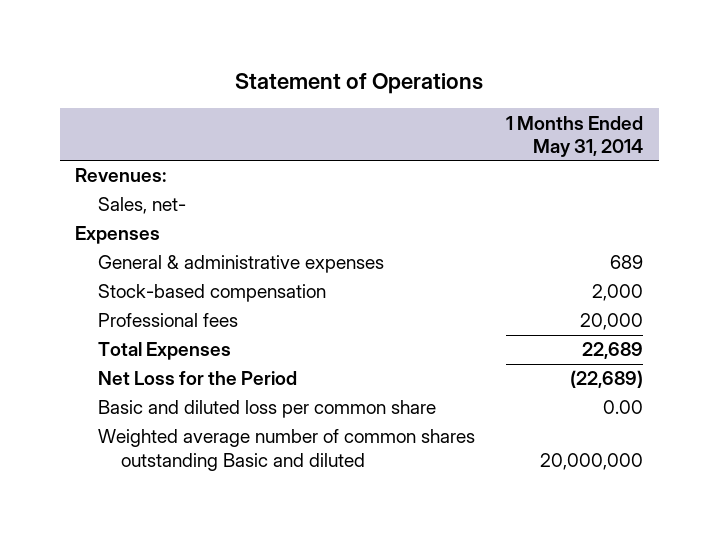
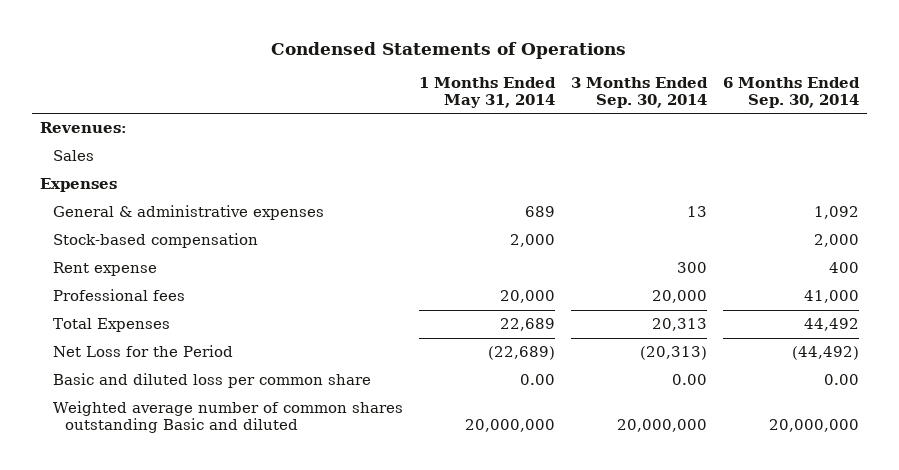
- Statement of Operations
+ Condensed Statements of Operations
- | 1 Months Ended May 31, 2014
+ | 1 Months Ended May 31, 2014 | 3 Months Ended Sep. 30, 2014 | 6 Months Ended Sep. 30, 2014
- Sales, net-
+ Sales
+ Rent expense | | 300 | 400

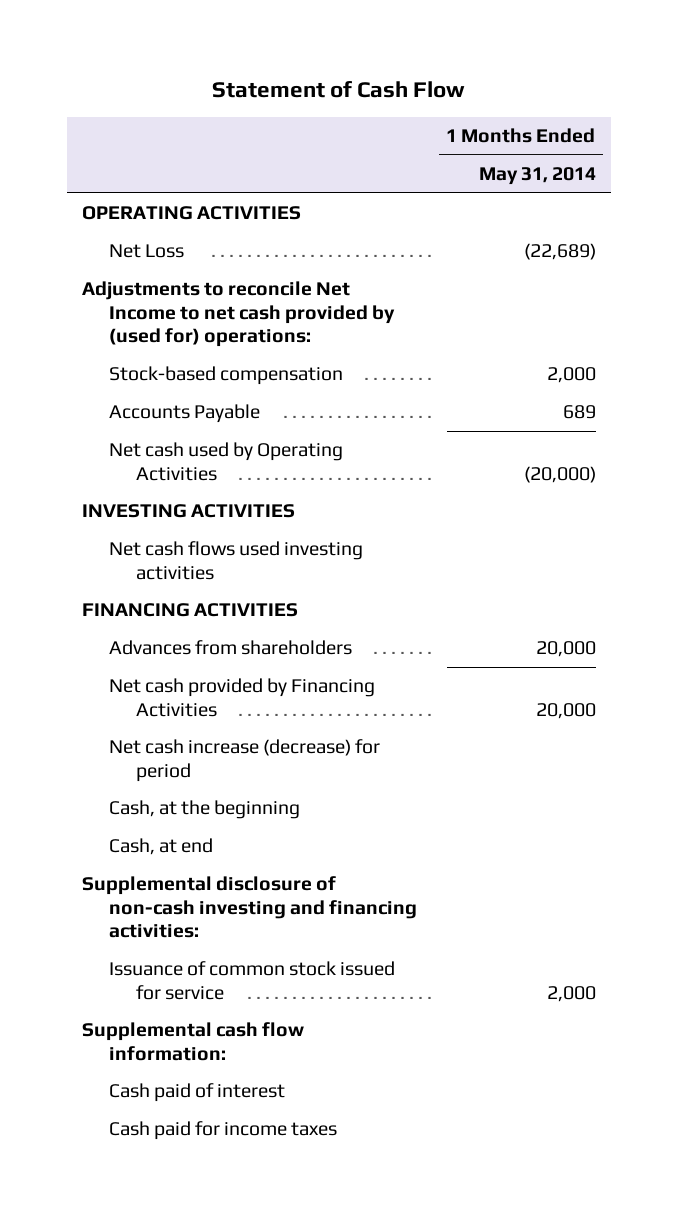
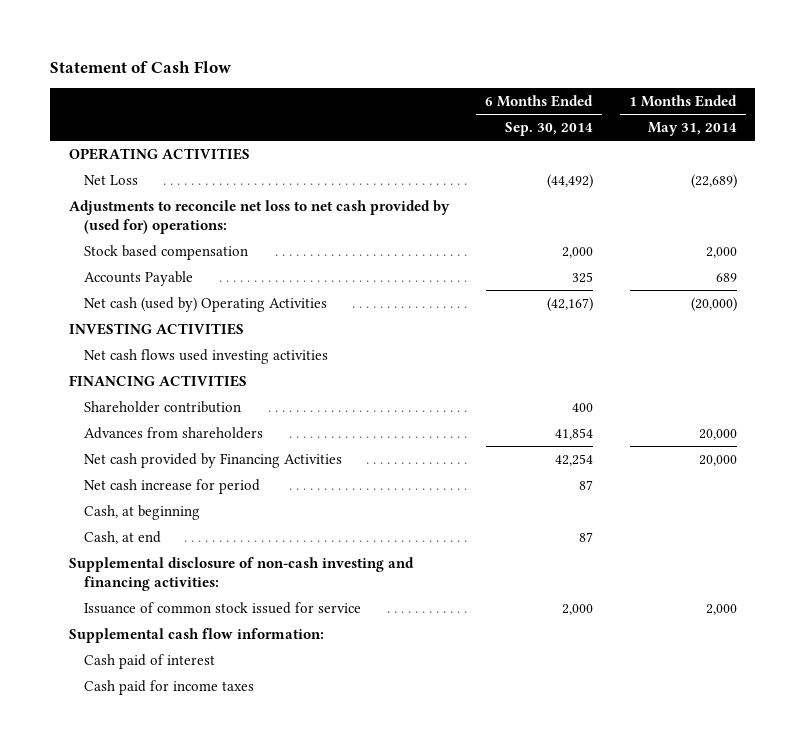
- | 1 Months Ended May 31, 2014
+ | 6 Months Ended Sep. 30, 2014 | 1 Months Ended May 31, 2014
- Adjustments to reconcile Net Income to net cash provided by (used for) operations:
- Stock-based compensation | 2,000
+ Adjustments to reconcile net loss to net cash provided by (used for) operations:
+ Stock based compensation | 2,000 | 2,000
- Net cash used by Operating Activities | (20,000)
+ Net cash (used by) Operating Activities | (42,167) | (20,000)
+ Shareholder contribution | 400 |
- Net cash increase (decrease) for period
- Cash, at the beginning
+ Net cash increase for period | 87 |
+ Cash, at beginning

